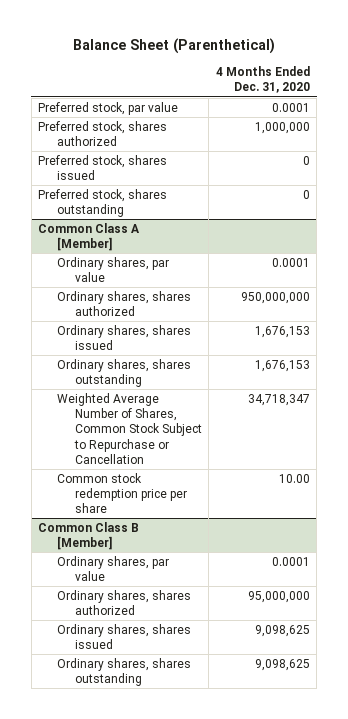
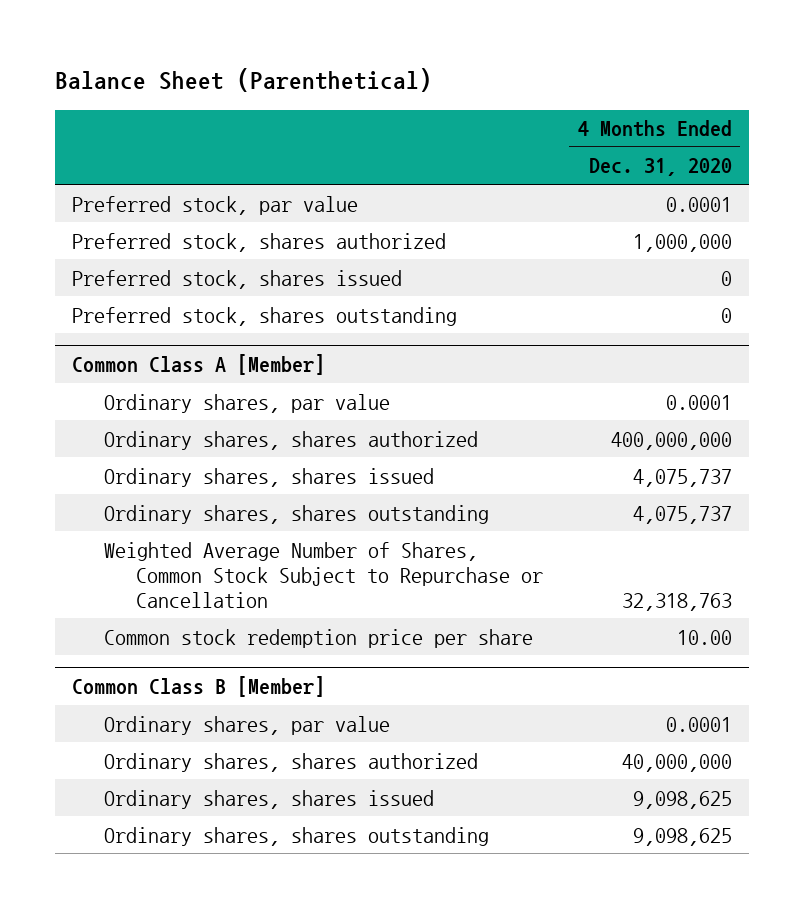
@ Common Class A [Member]
- Ordinary shares, shares authorized | 950,000,000
- Ordinary shares, shares issued | 1,676,153
- Ordinary shares, shares outstanding | 1,676,153
- Weighted Average Number of Shares, Common Stock Subject to Repurchase or Cancellation | 34,718,347
+ Ordinary shares, shares authorized | 400,000,000
+ Ordinary shares, shares issued | 4,075,737
+ Ordinary shares, shares outstanding | 4,075,737
+ Weighted Average Number of Shares, Common Stock Subject to Repurchase or Cancellation | 32,318,763
@ Common Class B [Member]
- Ordinary shares, shares authorized | 95,000,000
+ Ordinary shares, shares authorized | 40,000,000

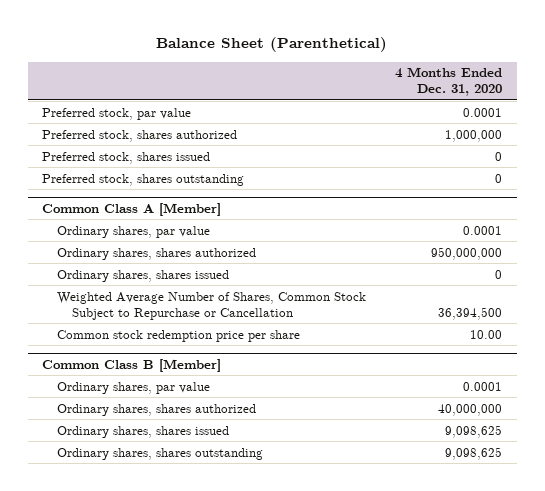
@ Common Class A [Member]
- Ordinary shares, shares authorized | 400,000,000
- Ordinary shares, shares issued | 4,075,737
- Ordinary shares, shares outstanding | 4,075,737
- Weighted Average Number of Shares, Common Stock Subject to Repurchase or Cancellation | 32,318,763
+ Ordinary shares, shares authorized | 950,000,000
+ Ordinary shares, shares issued | 0
+ Weighted Average Number of Shares, Common Stock Subject to Repurchase or Cancellation | 36,394,500

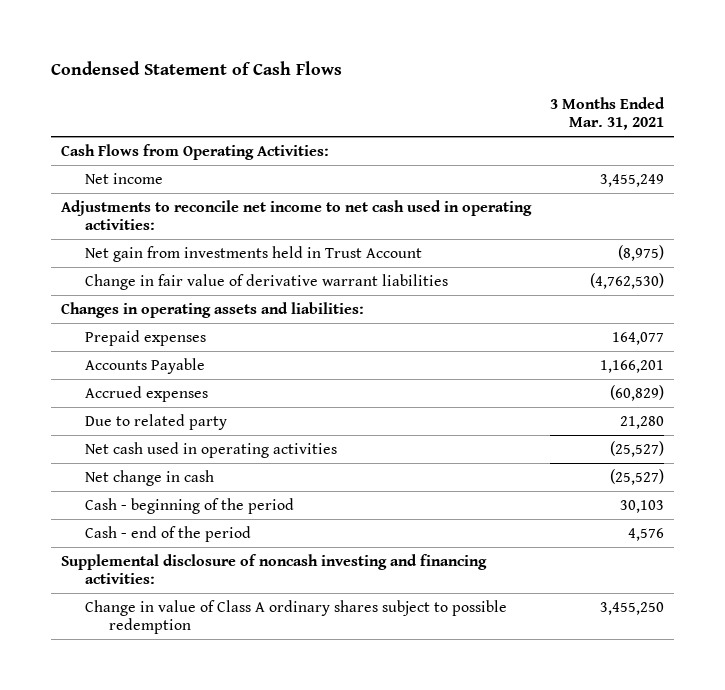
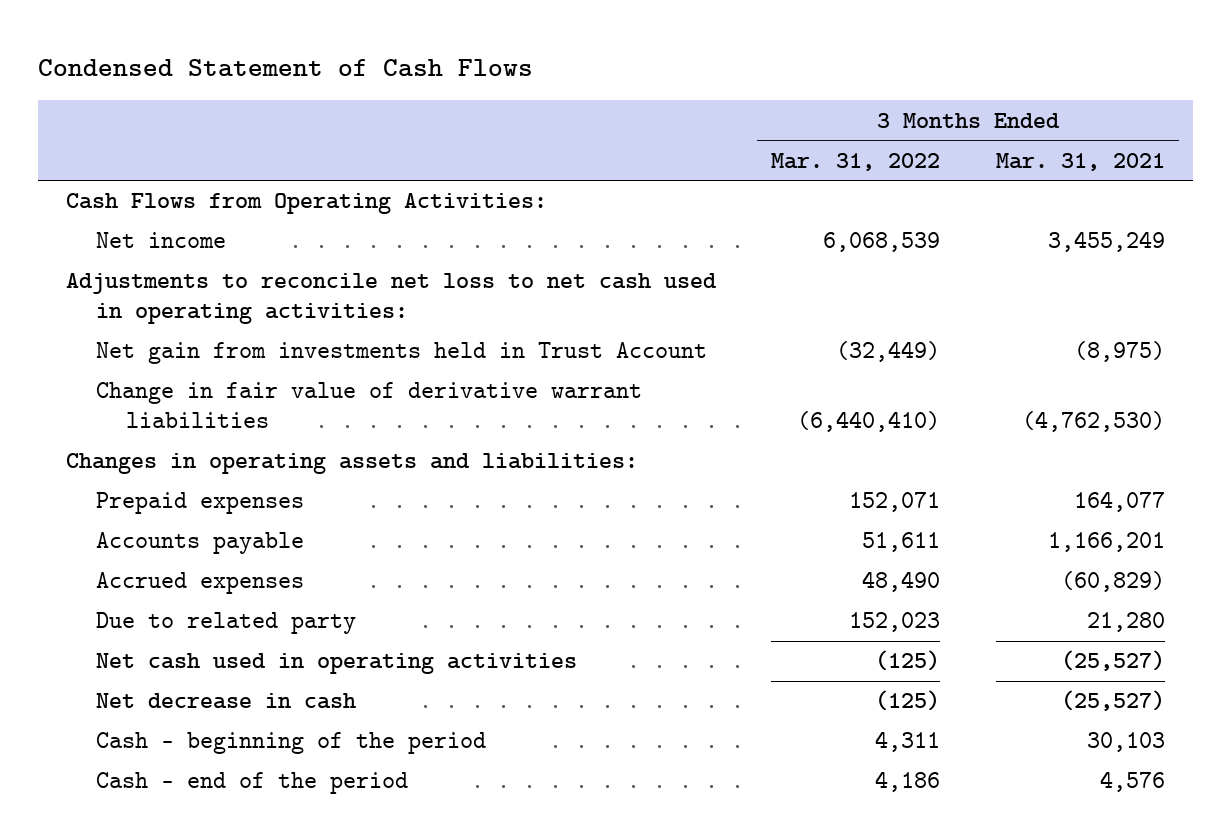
- | 3 Months Ended Mar. 31, 2021
+ | 3 Months Ended Mar. 31, 2022 | 3 Months Ended Mar. 31, 2021
- Adjustments to reconcile net income to net cash used in operating activities:
+ Adjustments to reconcile net loss to net cash used in operating activities:
- Accounts Payable | 1,166,201
+ Accounts payable | 51,611 | 1,166,201
- Net change in cash | (25,527)
+ Net decrease in cash | (125) | (25,527)
- Supplemental disclosure of noncash investing and financing activities:
- Change in value of Class A ordinary shares subject to possible redemption | 3,455,250

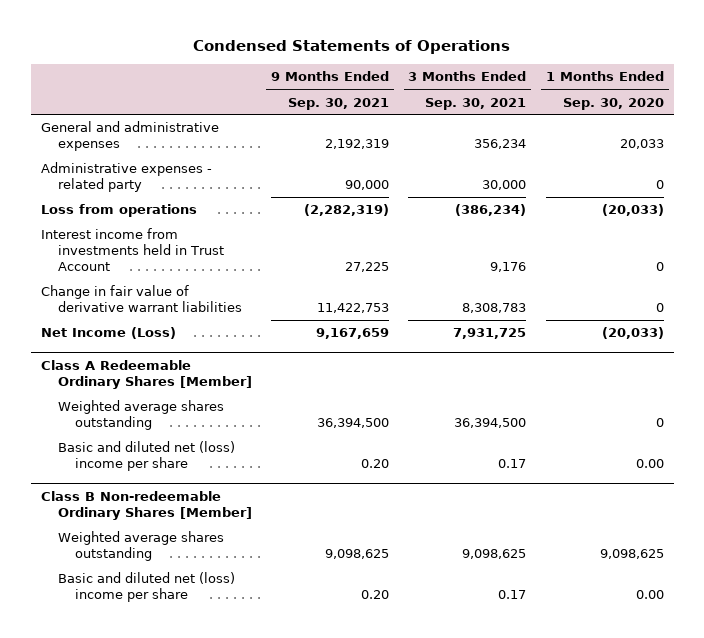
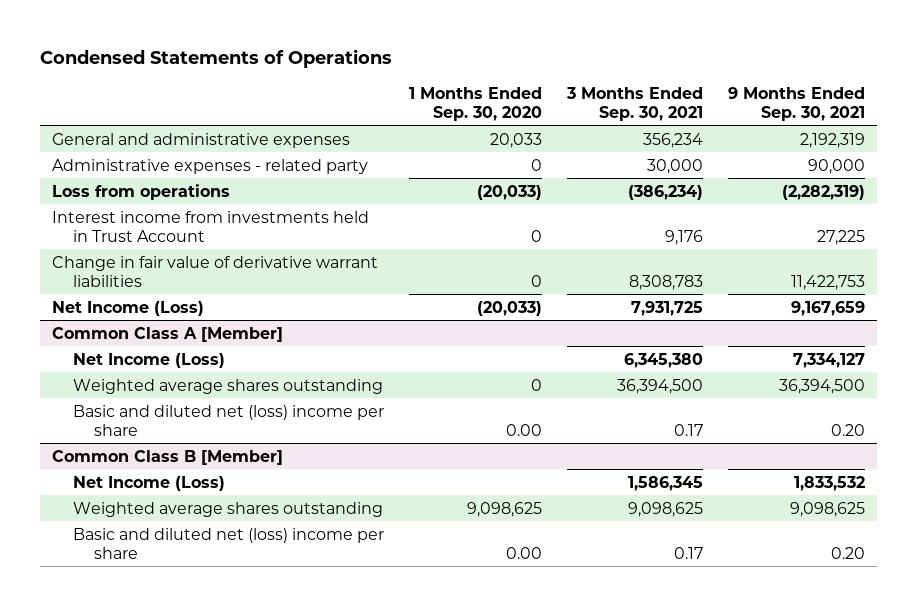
- | 9 Months Ended Sep. 30, 2021 | 3 Months Ended Sep. 30, 2021 | 1 Months Ended Sep. 30, 2020
+ | 1 Months Ended Sep. 30, 2020 | 3 Months Ended Sep. 30, 2021 | 9 Months Ended Sep. 30, 2021
- Class A Redeemable Ordinary Shares [Member]
+ Common Class A [Member]
+ Net Income (Loss) | | 6,345,380 | 7,334,127
- Class B Non-redeemable Ordinary Shares [Member]
+ Common Class B [Member]
+ Net Income (Loss) | | 1,586,345 | 1,833,532

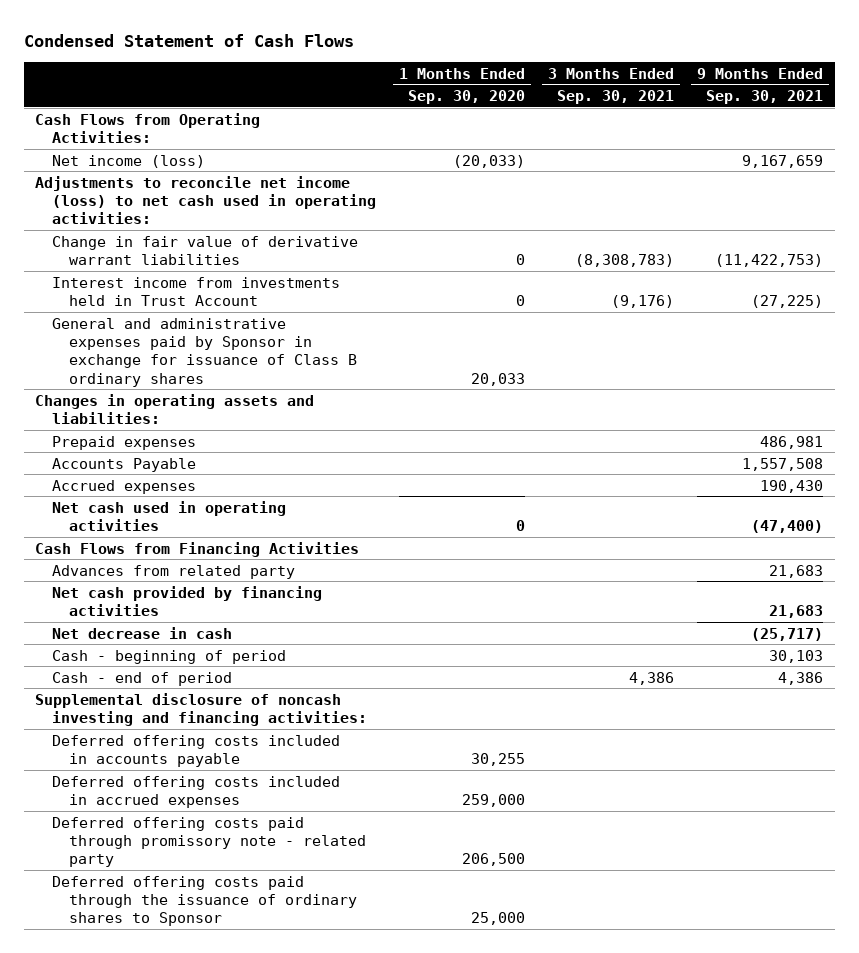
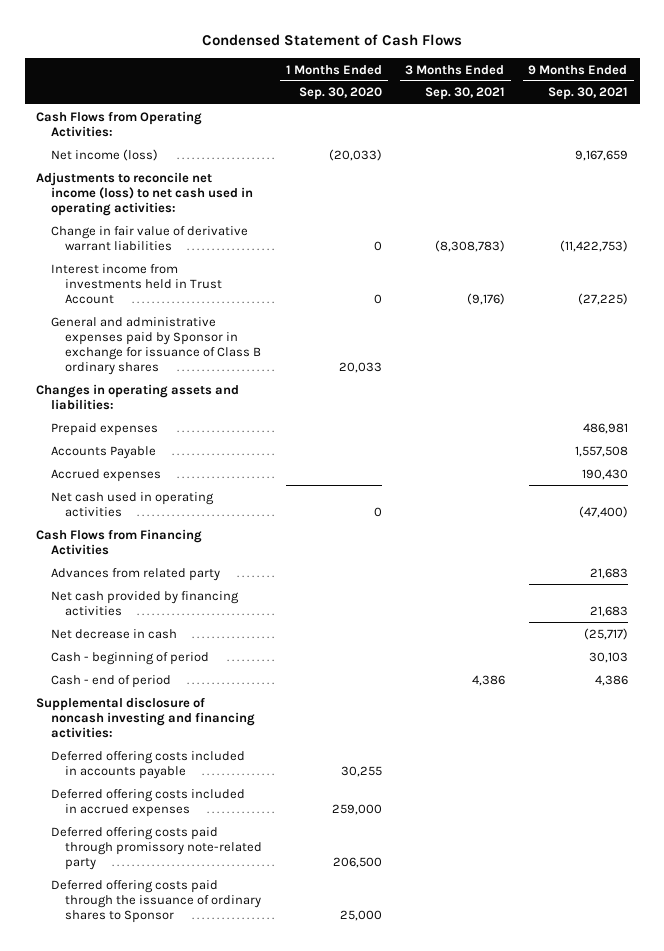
- Deferred offering costs paid through promissory note - related party | 206,500 | |
+ Deferred offering costs paid through promissory note-related party | 206,500 | |

